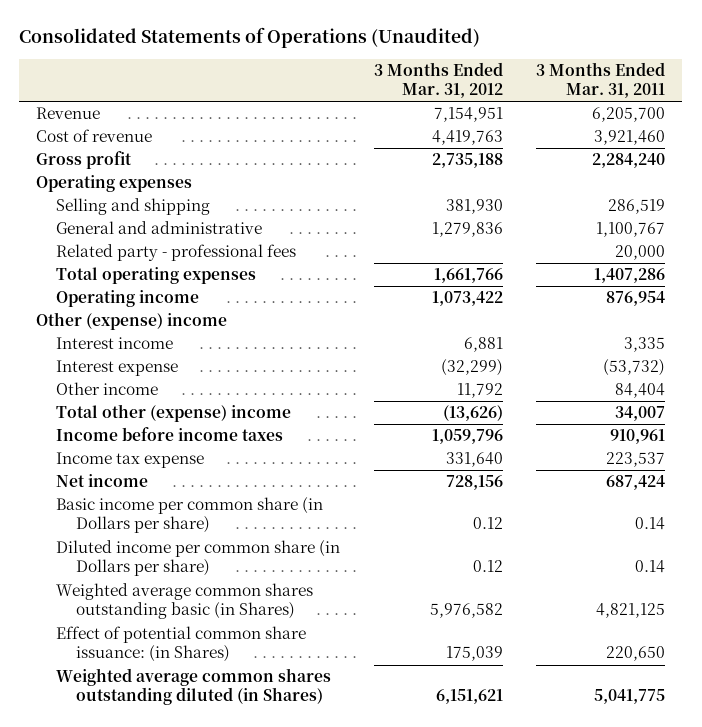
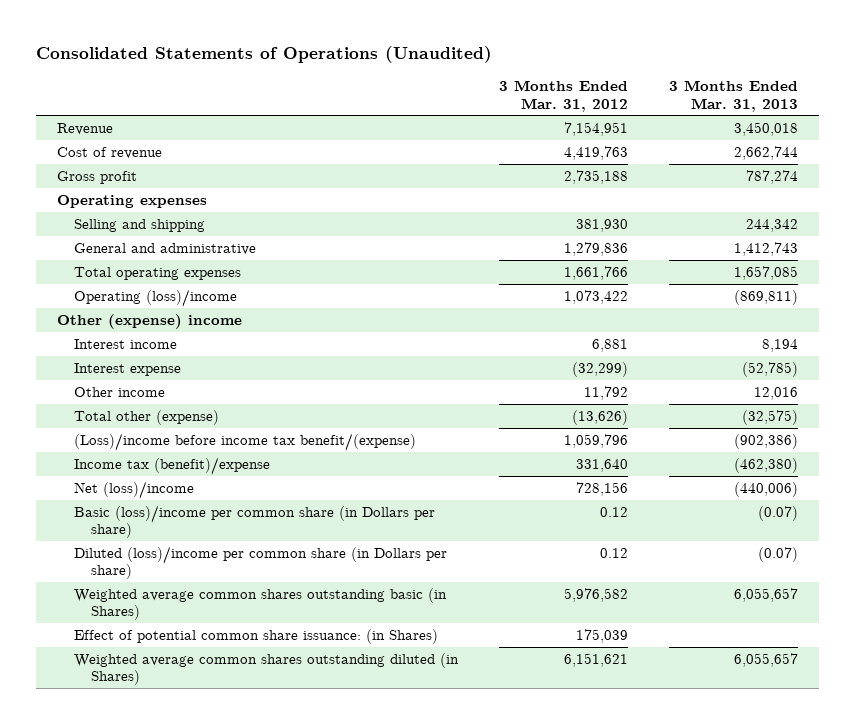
- | 3 Months Ended Mar. 31, 2012 | 3 Months Ended Mar. 31, 2011
+ | 3 Months Ended Mar. 31, 2012 | 3 Months Ended Mar. 31, 2013
- Related party - professional fees | | 20,000
- Operating income | 1,073,422 | 876,954
+ Operating (loss)/income | 1,073,422 | (869,811)
- Total other (expense) income | (13,626) | 34,007
- Income before income taxes | 1,059,796 | 910,961
- Income tax expense | 331,640 | 223,537
- Net income | 728,156 | 687,424
- Basic income per common share (in Dollars per share) | 0.12 | 0.14
- Diluted income per common share (in Dollars per share) | 0.12 | 0.14
+ Total other (expense) | (13,626) | (32,575)
+ (Loss)/income before income tax benefit/(expense) | 1,059,796 | (902,386)
+ Income tax (benefit)/expense | 331,640 | (462,380)
+ Net (loss)/income | 728,156 | (440,006)
+ Basic (loss)/income per common share (in Dollars per share) | 0.12 | (0.07)
+ Diluted (loss)/income per common share (in Dollars per share) | 0.12 | (0.07)

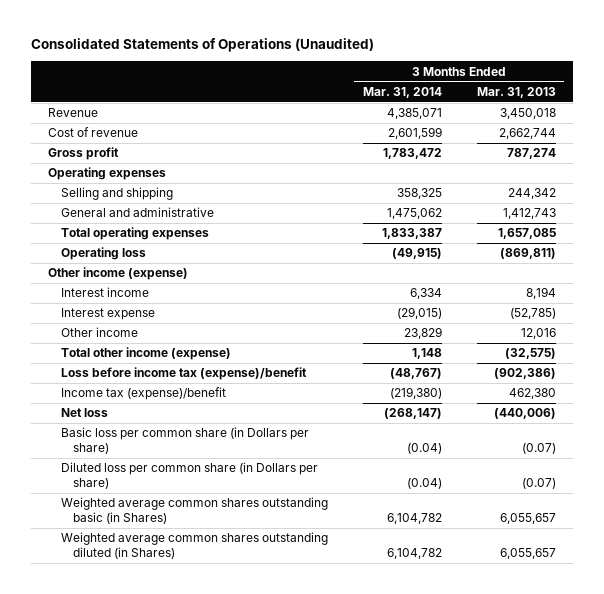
- | 3 Months Ended Mar. 31, 2012 | 3 Months Ended Mar. 31, 2013
+ | 3 Months Ended Mar. 31, 2014 | 3 Months Ended Mar. 31, 2013
- Operating (loss)/income | 1,073,422 | (869,811)
- Other (expense) income
+ Operating loss | (49,915) | (869,811)
+ Other income (expense)
- Total other (expense) | (13,626) | (32,575)
- (Loss)/income before income tax benefit/(expense) | 1,059,796 | (902,386)
- Income tax (benefit)/expense | 331,640 | (462,380)
- Net (loss)/income | 728,156 | (440,006)
- Basic (loss)/income per common share (in Dollars per share) | 0.12 | (0.07)
- Diluted (loss)/income per common share (in Dollars per share) | 0.12 | (0.07)
+ Total other income (expense) | 1,148 | (32,575)
+ Loss before income tax (expense)/benefit | (48,767) | (902,386)
+ Income tax (expense)/benefit | (219,380) | 462,380
+ Net loss | (268,147) | (440,006)
+ Basic loss per common share (in Dollars per share) | (0.04) | (0.07)
+ Diluted loss per common share (in Dollars per share) | (0.04) | (0.07)
- Effect of potential common share issuance: (in Shares) | 175,039 |

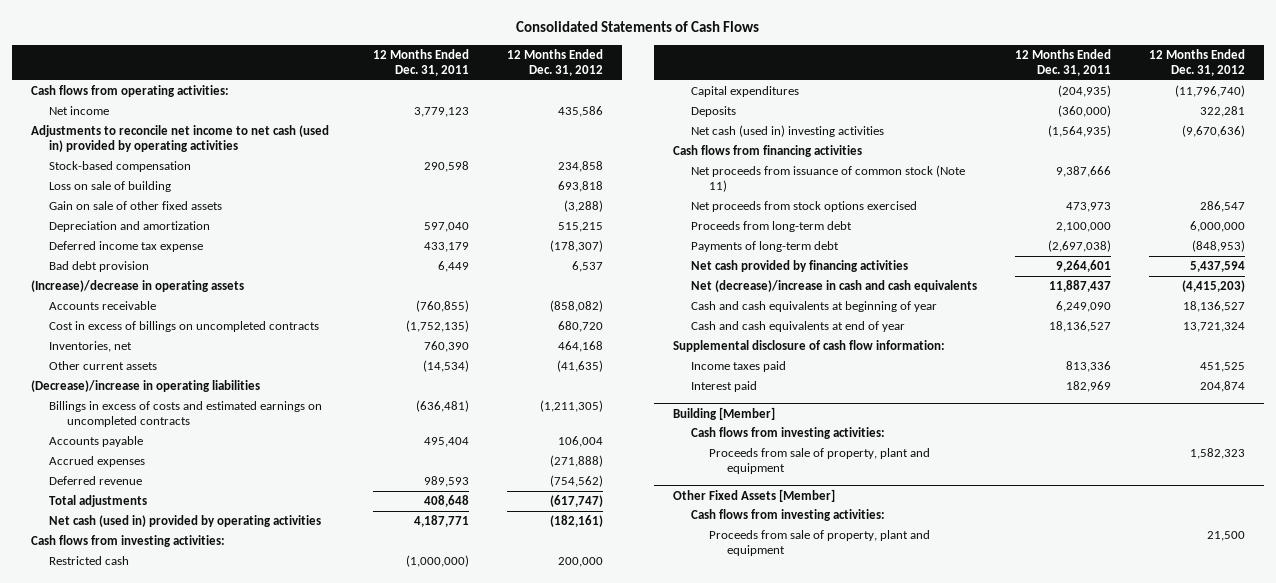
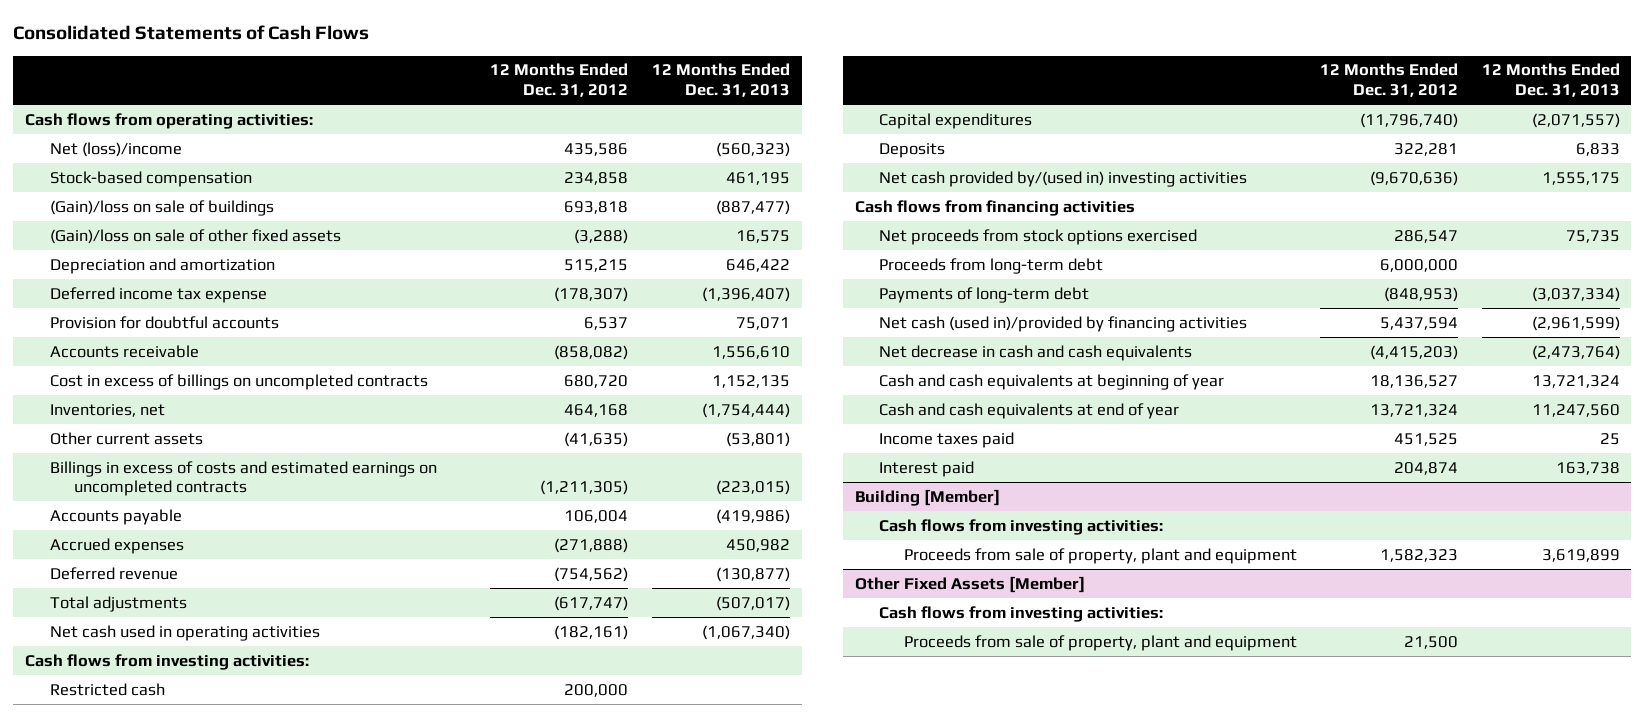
- | 12 Months Ended Dec. 31, 2011 | 12 Months Ended Dec. 31, 2012
+ | 12 Months Ended Dec. 31, 2012 | 12 Months Ended Dec. 31, 2013
- Net income | 3,779,123 | 435,586
- Adjustments to reconcile net income to net cash (used in) provided by operating activities
+ Net (loss)/income | 435,586 | (560,323)
- Loss on sale of building | | 693,818
- Gain on sale of other fixed assets | | (3,288)
+ (Gain)/loss on sale of buildings | 693,818 | (887,477)
+ (Gain)/loss on sale of other fixed assets | (3,288) | 16,575
- Bad debt provision | 6,449 | 6,537
- (Increase)/decrease in operating assets
+ Provision for doubtful accounts | 6,537 | 75,071
- (Decrease)/increase in operating liabilities
- Net cash (used in) provided by operating activities | 4,187,771 | (182,161)
+ Net cash used in operating activities | (182,161) | (1,067,340)
- Net cash (used in) investing activities | (1,564,935) | (9,670,636)
+ Net cash provided by/(used in) investing activities | (9,670,636) | 1,555,175
- Net proceeds from issuance of common stock (Note 11) | 9,387,666 |
- Net cash provided by financing activities | 9,264,601 | 5,437,594
- Net (decrease)/increase in cash and cash equivalents | 11,887,437 | (4,415,203)
+ Net cash (used in)/provided by financing activities | 5,437,594 | (2,961,599)
+ Net decrease in cash and cash equivalents | (4,415,203) | (2,473,764)
- Supplemental disclosure of cash flow information:

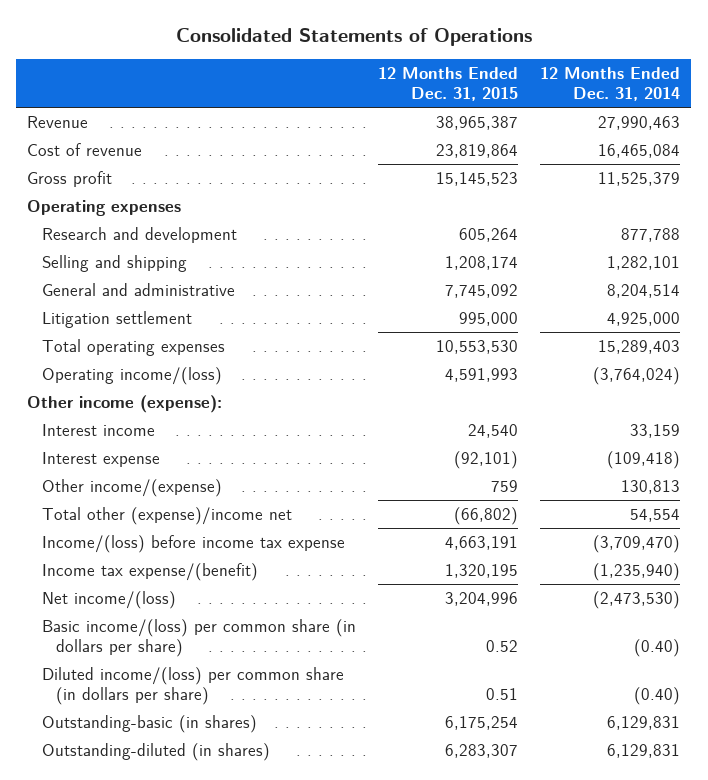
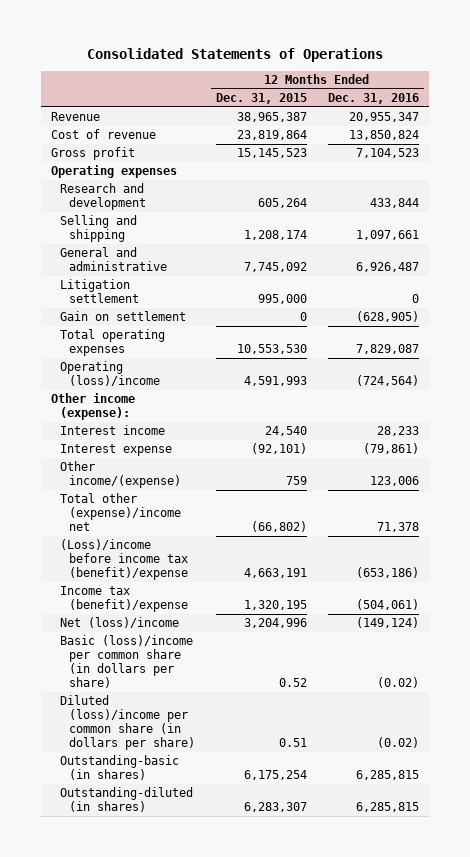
- | 12 Months Ended Dec. 31, 2015 | 12 Months Ended Dec. 31, 2014
+ | 12 Months Ended Dec. 31, 2015 | 12 Months Ended Dec. 31, 2016
+ Gain on settlement | 0 | (628,905)
- Operating income/(loss) | 4,591,993 | (3,764,024)
+ Operating (loss)/income | 4,591,993 | (724,564)
- Income/(loss) before income tax expense | 4,663,191 | (3,709,470)
- Income tax expense/(benefit) | 1,320,195 | (1,235,940)
- Net income/(loss) | 3,204,996 | (2,473,530)
- Basic income/(loss) per common share (in dollars per share) | 0.52 | (0.40)
- Diluted income/(loss) per common share (in dollars per share) | 0.51 | (0.40)
+ (Loss)/income before income tax (benefit)/expense | 4,663,191 | (653,186)
+ Income tax (benefit)/expense | 1,320,195 | (504,061)
+ Net (loss)/income | 3,204,996 | (149,124)
+ Basic (loss)/income per common share (in dollars per share) | 0.52 | (0.02)
+ Diluted (loss)/income per common share (in dollars per share) | 0.51 | (0.02)

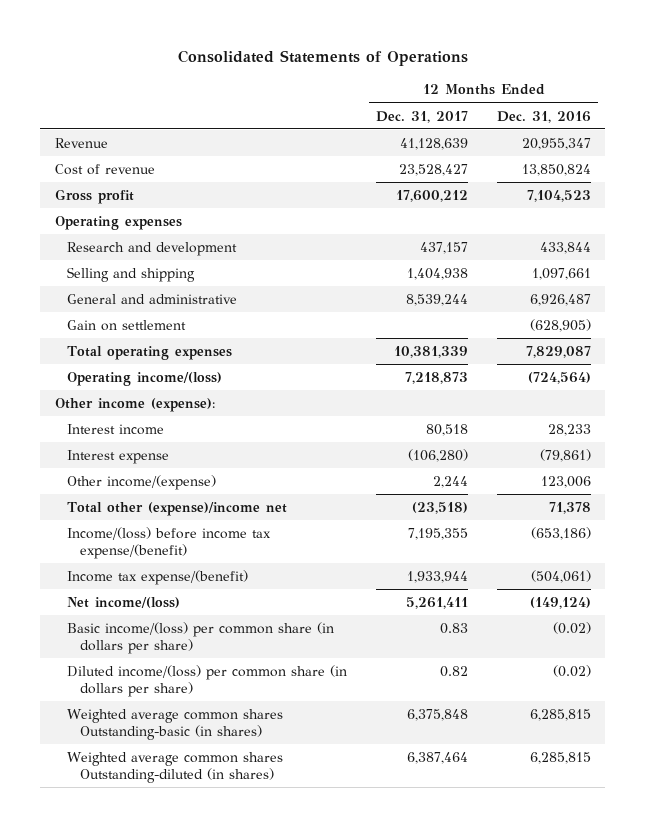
- | 12 Months Ended Dec. 31, 2015 | 12 Months Ended Dec. 31, 2016
+ | 12 Months Ended Dec. 31, 2017 | 12 Months Ended Dec. 31, 2016
- Litigation settlement | 995,000 | 0
- Operating (loss)/income | 4,591,993 | (724,564)
+ Operating income/(loss) | 7,218,873 | (724,564)
- (Loss)/income before income tax (benefit)/expense | 4,663,191 | (653,186)
- Income tax (benefit)/expense | 1,320,195 | (504,061)
- Net (loss)/income | 3,204,996 | (149,124)
- Basic (loss)/income per common share (in dollars per share) | 0.52 | (0.02)
- Diluted (loss)/income per common share (in dollars per share) | 0.51 | (0.02)
- Outstanding-basic (in shares) | 6,175,254 | 6,285,815
- Outstanding-diluted (in shares) | 6,283,307 | 6,285,815
+ Income/(loss) before income tax expense/(benefit) | 7,195,355 | (653,186)
+ Income tax expense/(benefit) | 1,933,944 | (504,061)
+ Net income/(loss) | 5,261,411 | (149,124)
+ Basic income/(loss) per common share (in dollars per share) | 0.83 | (0.02)
+ Diluted income/(loss) per common share (in dollars per share) | 0.82 | (0.02)
+ Weighted average common shares Outstanding-basic (in shares) | 6,375,848 | 6,285,815
+ Weighted average common shares Outstanding-diluted (in shares) | 6,387,464 | 6,285,815

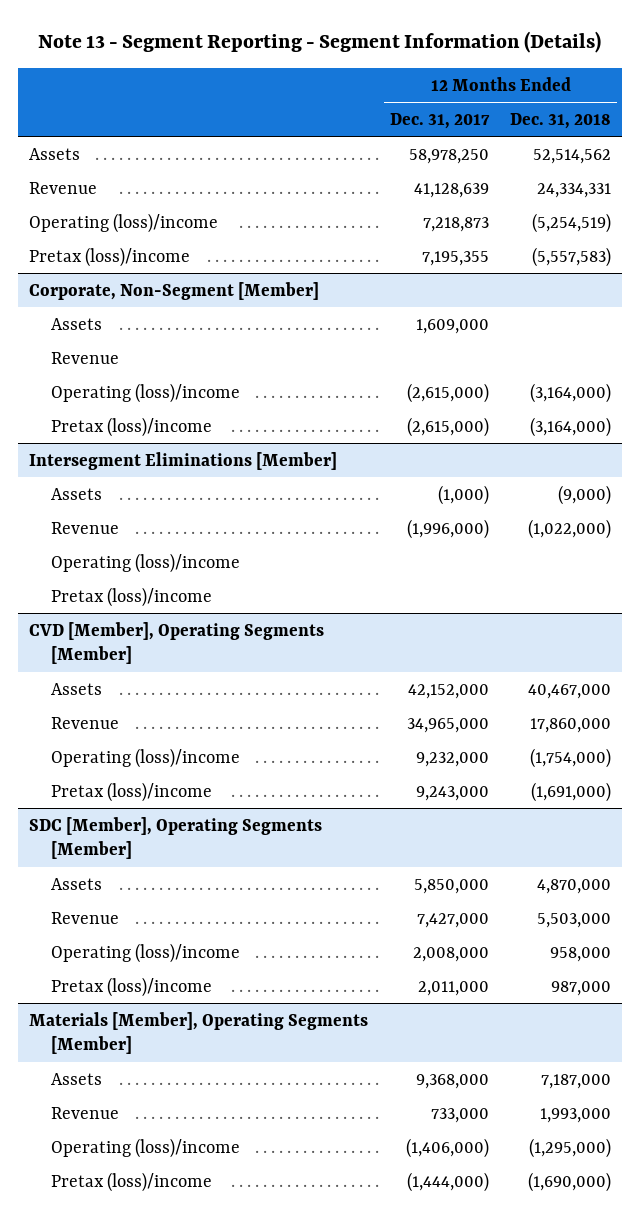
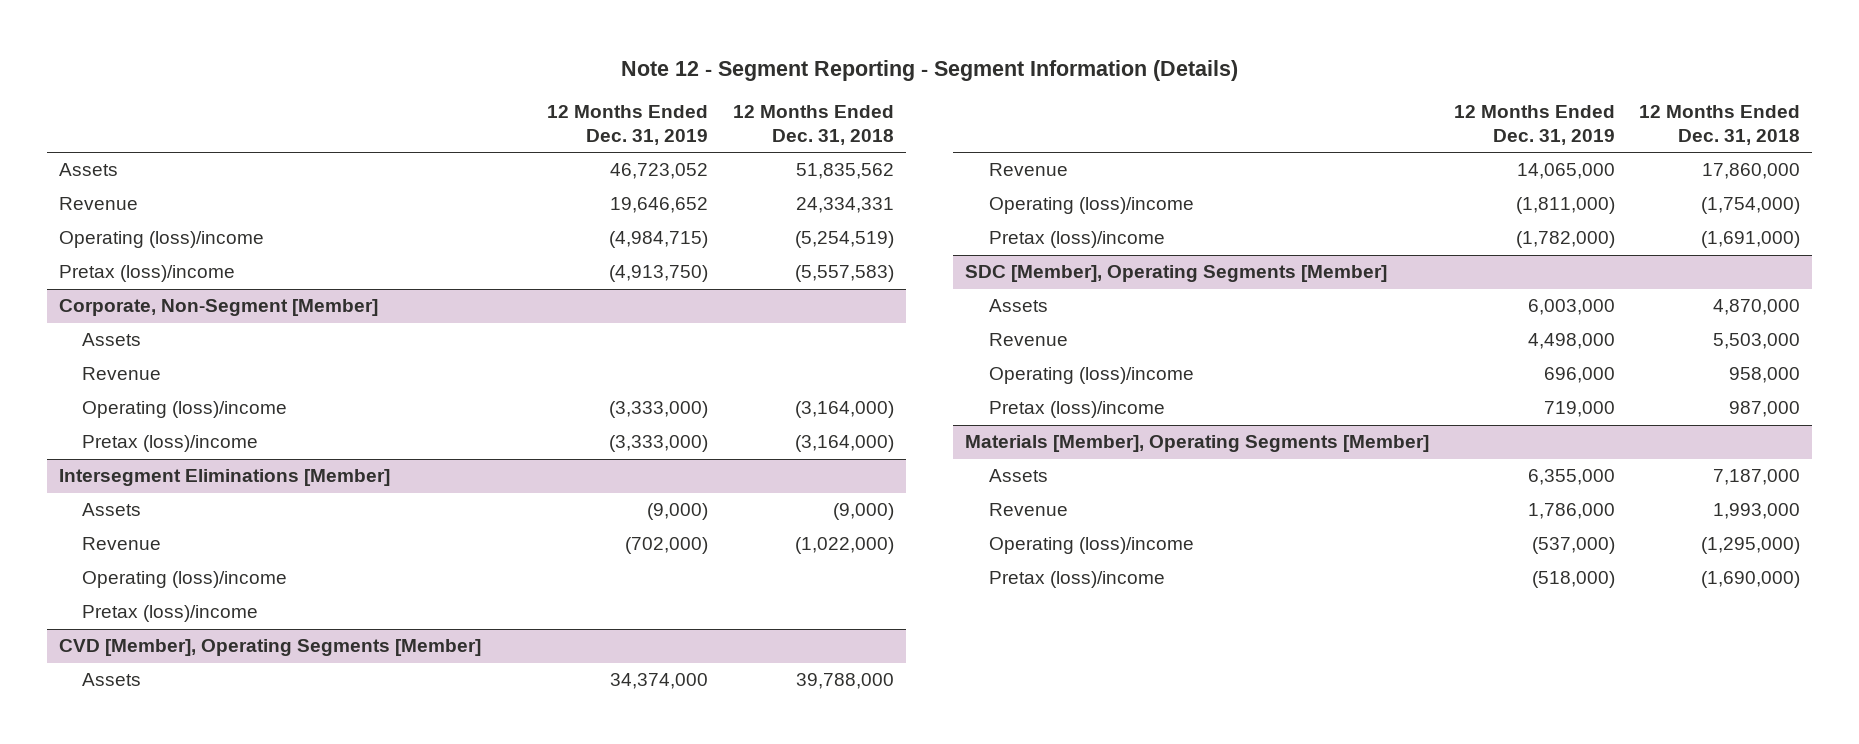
- Note 13 - Segment Reporting - Segment Information (Details)
+ Note 12 - Segment Reporting - Segment Information (Details)
- | 12 Months Ended Dec. 31, 2017 | 12 Months Ended Dec. 31, 2018
+ | 12 Months Ended Dec. 31, 2019 | 12 Months Ended Dec. 31, 2018
- Assets | 58,978,250 | 52,514,562
+ Assets | 46,723,052 | 51,835,562
@ CVD [Member], Operating Segments [Member]
- Assets | 42,152,000 | 40,467,000
+ Assets | 34,374,000 | 39,788,000

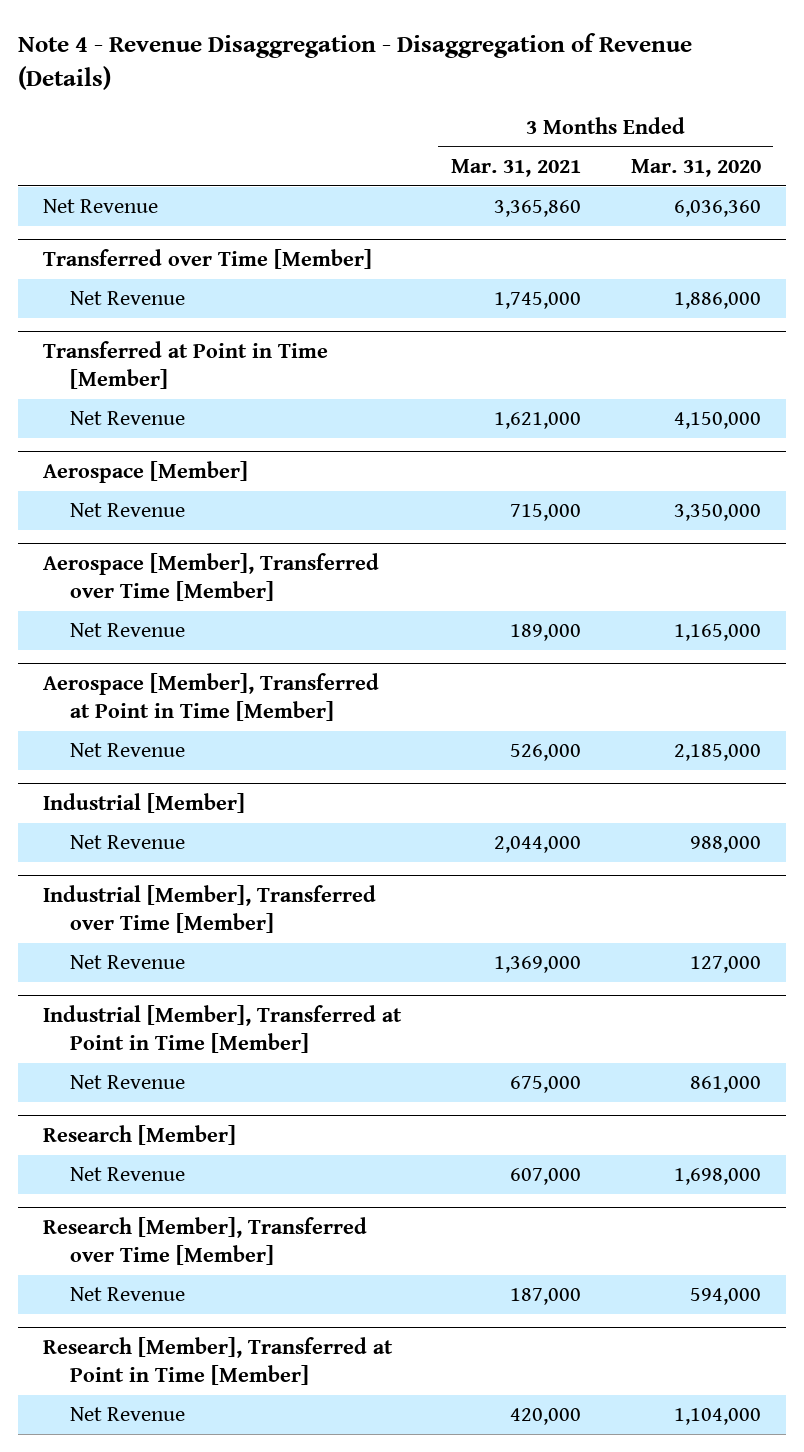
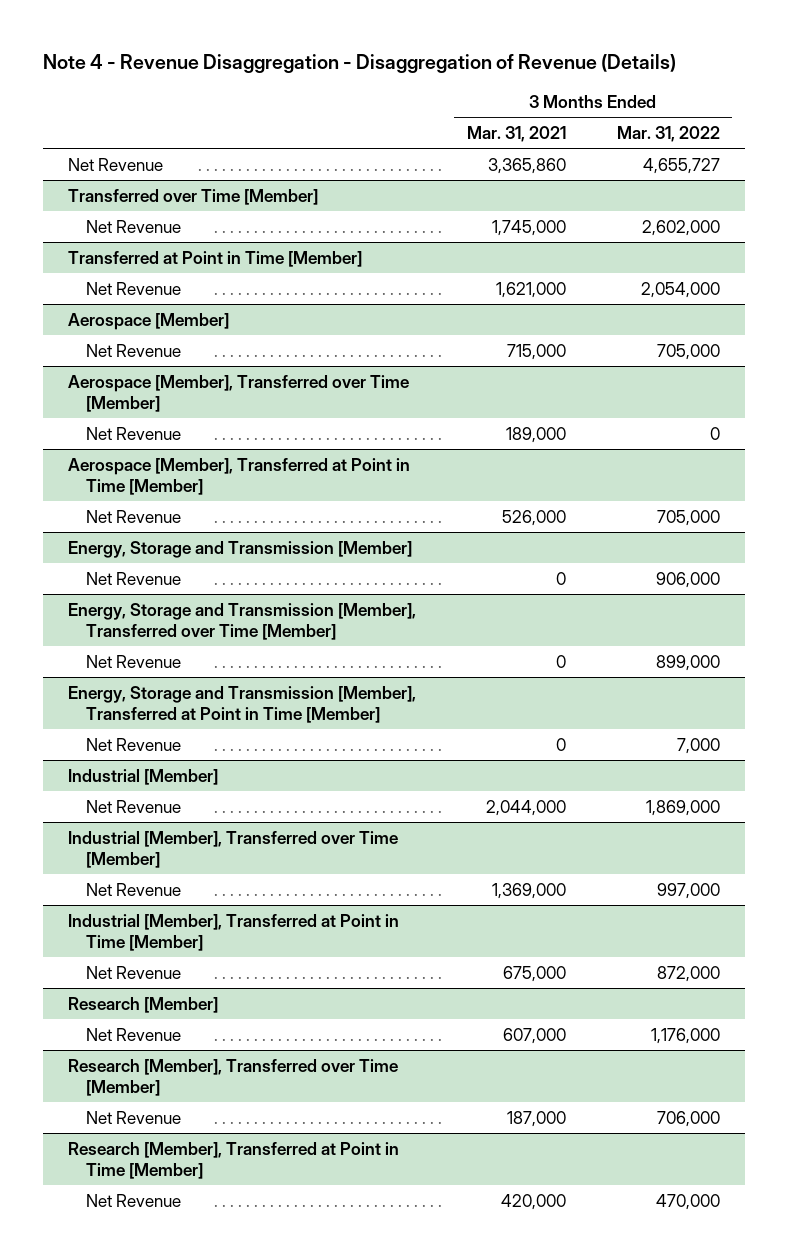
- | 3 Months Ended Mar. 31, 2021 | 3 Months Ended Mar. 31, 2020
+ | 3 Months Ended Mar. 31, 2021 | 3 Months Ended Mar. 31, 2022
+ Energy, Storage and Transmission [Member]
+ Net Revenue | 0 | 906,000
+ Energy, Storage and Transmission [Member], Transferred over Time [Member]
+ Net Revenue | 0 | 899,000
+ Energy, Storage and Transmission [Member], Transferred at Point in Time [Member]
+ Net Revenue | 0 | 7,000

